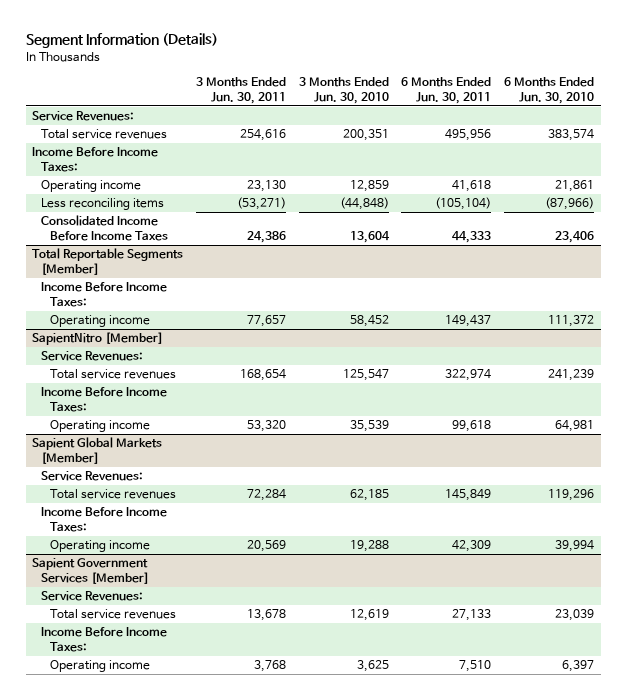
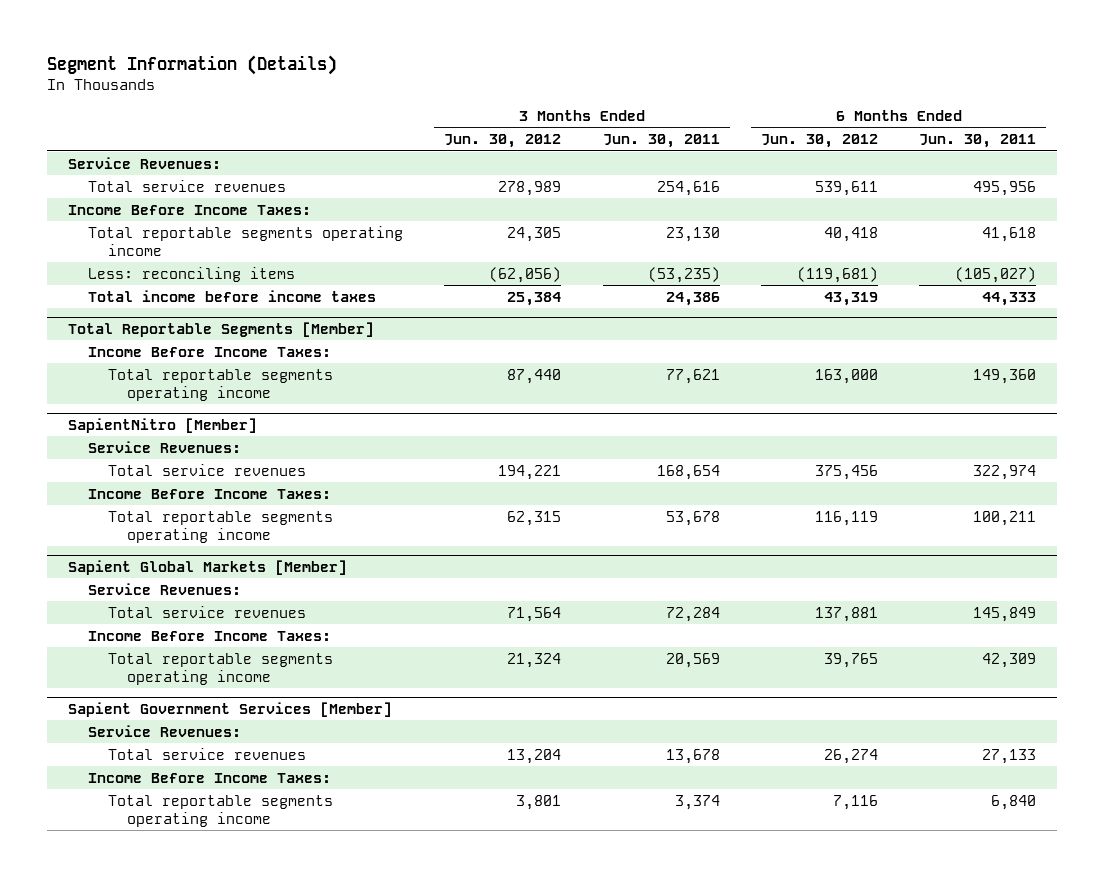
- | 3 Months Ended Jun. 30, 2011 | 3 Months Ended Jun. 30, 2010 | 6 Months Ended Jun. 30, 2011 | 6 Months Ended Jun. 30, 2010
+ | 3 Months Ended Jun. 30, 2012 | 3 Months Ended Jun. 30, 2011 | 6 Months Ended Jun. 30, 2012 | 6 Months Ended Jun. 30, 2011
- Operating income | 23,130 | 12,859 | 41,618 | 21,861
- Less reconciling items | (53,271) | (44,848) | (105,104) | (87,966)
- Consolidated Income Before Income Taxes | 24,386 | 13,604 | 44,333 | 23,406
+ Total reportable segments operating income | 24,305 | 23,130 | 40,418 | 41,618
+ Less: reconciling items | (62,056) | (53,235) | (119,681) | (105,027)
+ Total income before income taxes | 25,384 | 24,386 | 43,319 | 44,333
@ Total Reportable Segments [Member]
- Operating income | 77,657 | 58,452 | 149,437 | 111,372
+ Total reportable segments operating income | 87,440 | 77,621 | 163,000 | 149,360
@ SapientNitro [Member]
- Operating income | 53,320 | 35,539 | 99,618 | 64,981
+ Total reportable segments operating income | 62,315 | 53,678 | 116,119 | 100,211
@ Sapient Global Markets [Member]
- Operating income | 20,569 | 19,288 | 42,309 | 39,994
+ Total reportable segments operating income | 21,324 | 20,569 | 39,765 | 42,309
@ Sapient Government Services [Member]
- Operating income | 3,768 | 3,625 | 7,510 | 6,397
+ Total reportable segments operating income | 3,801 | 3,374 | 7,116 | 6,840

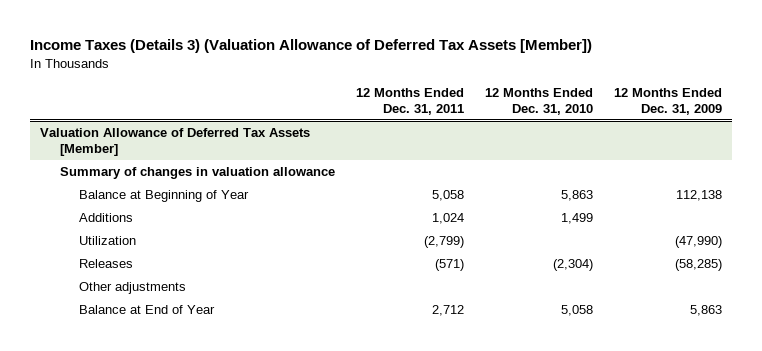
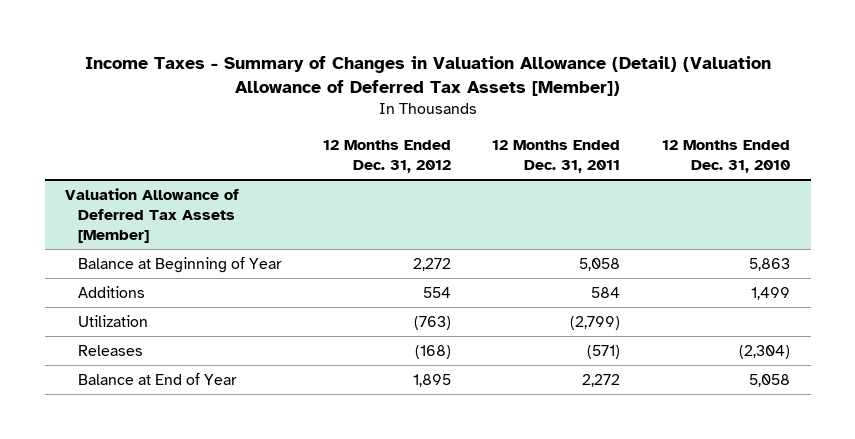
- Income Taxes (Details 3) (Valuation Allowance of Deferred Tax Assets [Member])
+ Income Taxes - Summary of Changes in Valuation Allowance (Detail) (Valuation Allowance of Deferred Tax Assets [Member])
- | 12 Months Ended Dec. 31, 2011 | 12 Months Ended Dec. 31, 2010 | 12 Months Ended Dec. 31, 2009
+ | 12 Months Ended Dec. 31, 2012 | 12 Months Ended Dec. 31, 2011 | 12 Months Ended Dec. 31, 2010
@ Valuation Allowance of Deferred Tax Assets [Member]
- Summary of changes in valuation allowance
- Additions | 1,024 | 1,499 |
+ Additions | 554 | 584 | 1,499
- Other adjustments
- Balance at End of Year | 2,712 | 5,058 | 5,863
+ Balance at End of Year | 1,895 | 2,272 | 5,058

